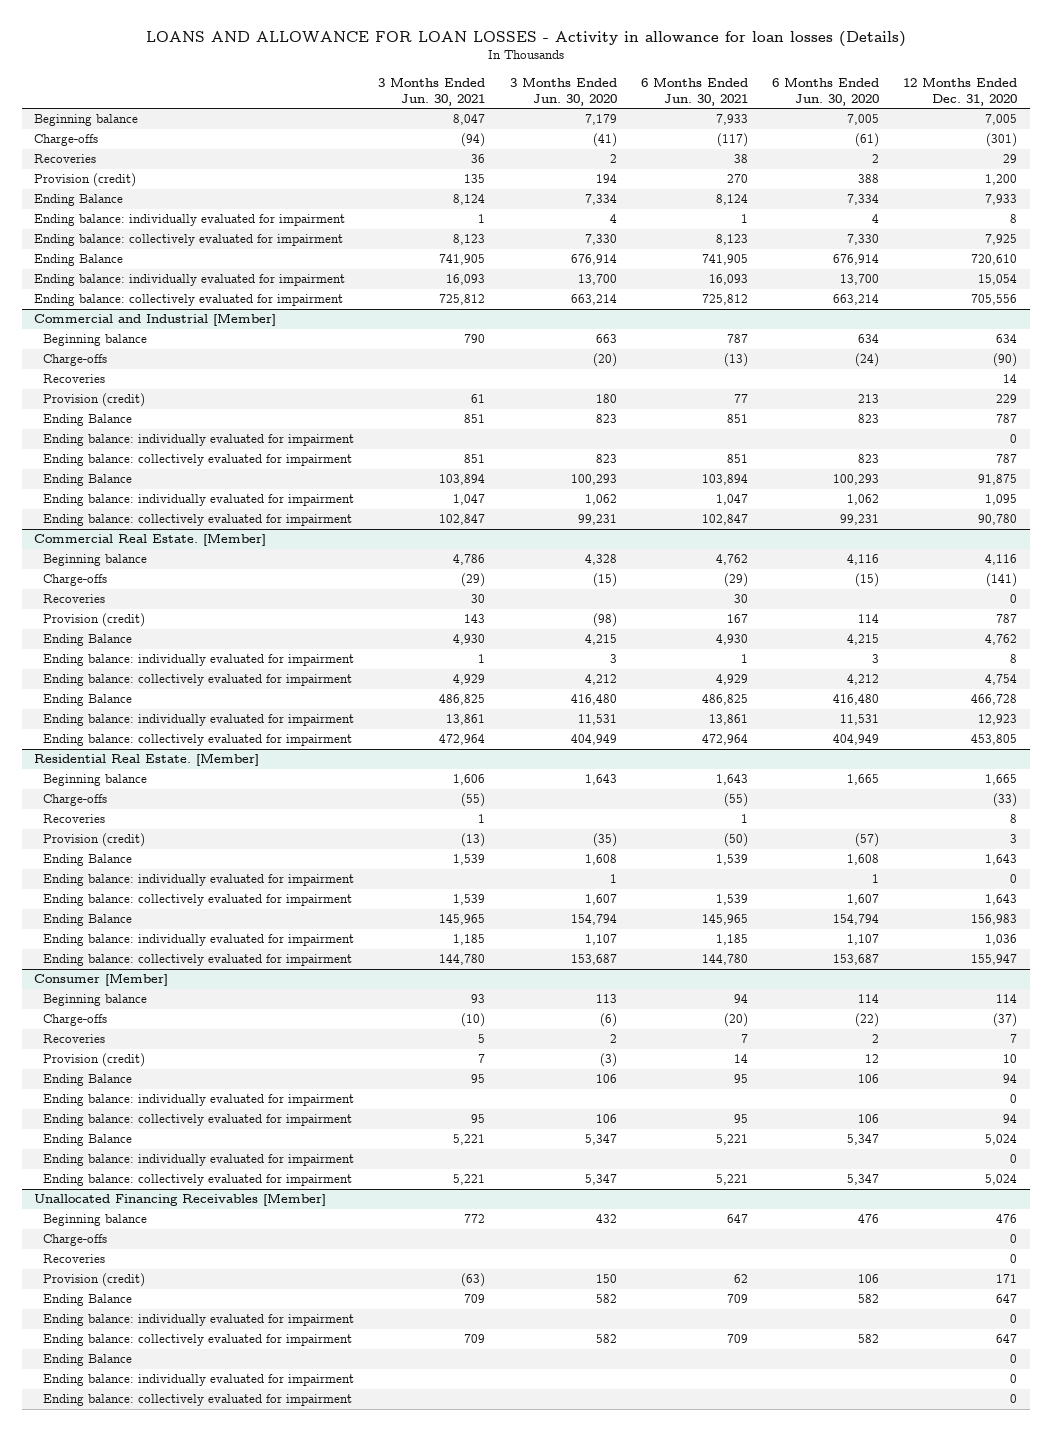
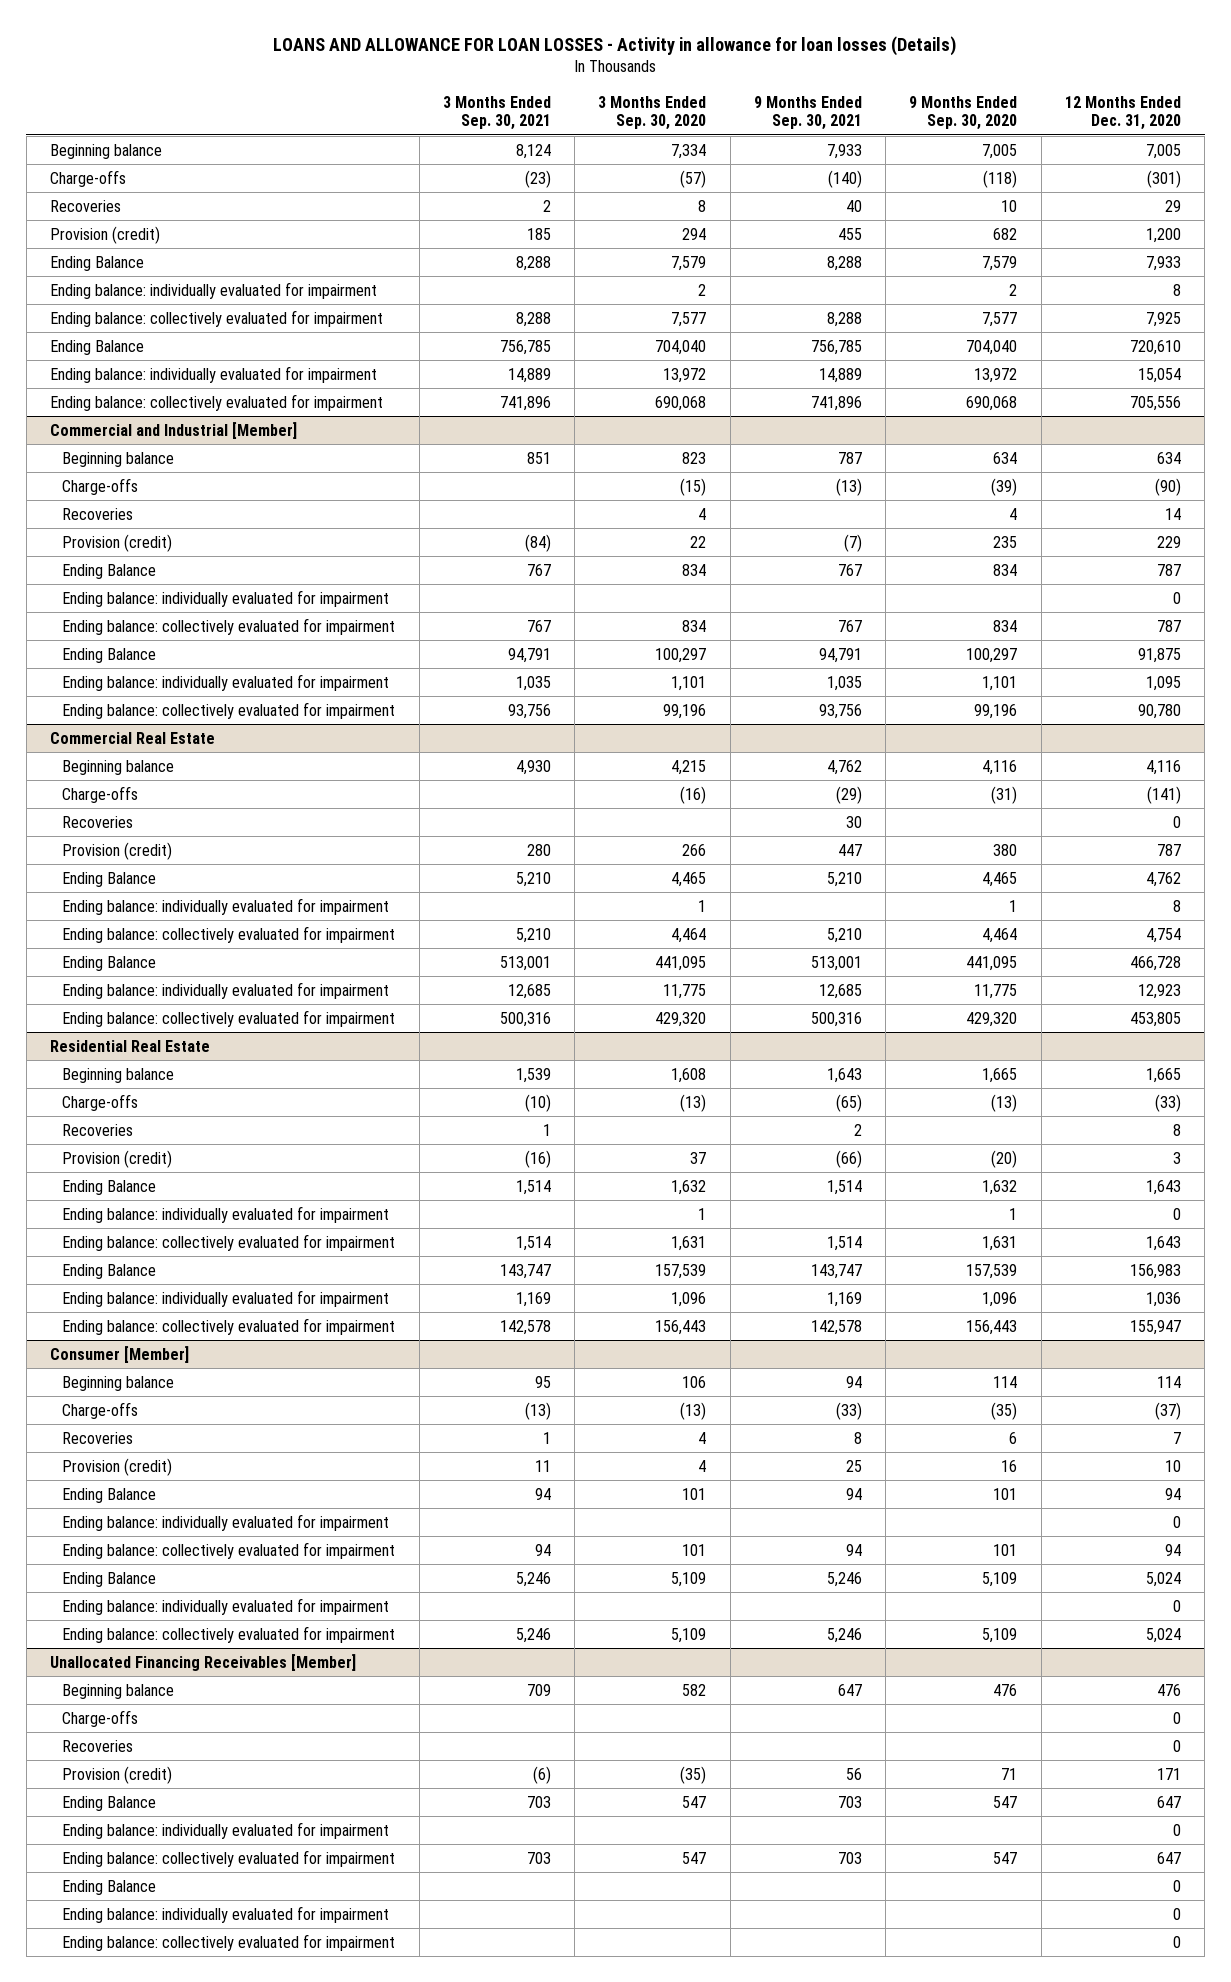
- | 3 Months Ended Jun. 30, 2021 | 3 Months Ended Jun. 30, 2020 | 6 Months Ended Jun. 30, 2021 | 6 Months Ended Jun. 30, 2020 | 12 Months Ended Dec. 31, 2020
+ | 3 Months Ended Sep. 30, 2021 | 3 Months Ended Sep. 30, 2020 | 9 Months Ended Sep. 30, 2021 | 9 Months Ended Sep. 30, 2020 | 12 Months Ended Dec. 31, 2020
- Commercial Real Estate. [Member]
+ Commercial Real Estate
- Residential Real Estate. [Member]
+ Residential Real Estate

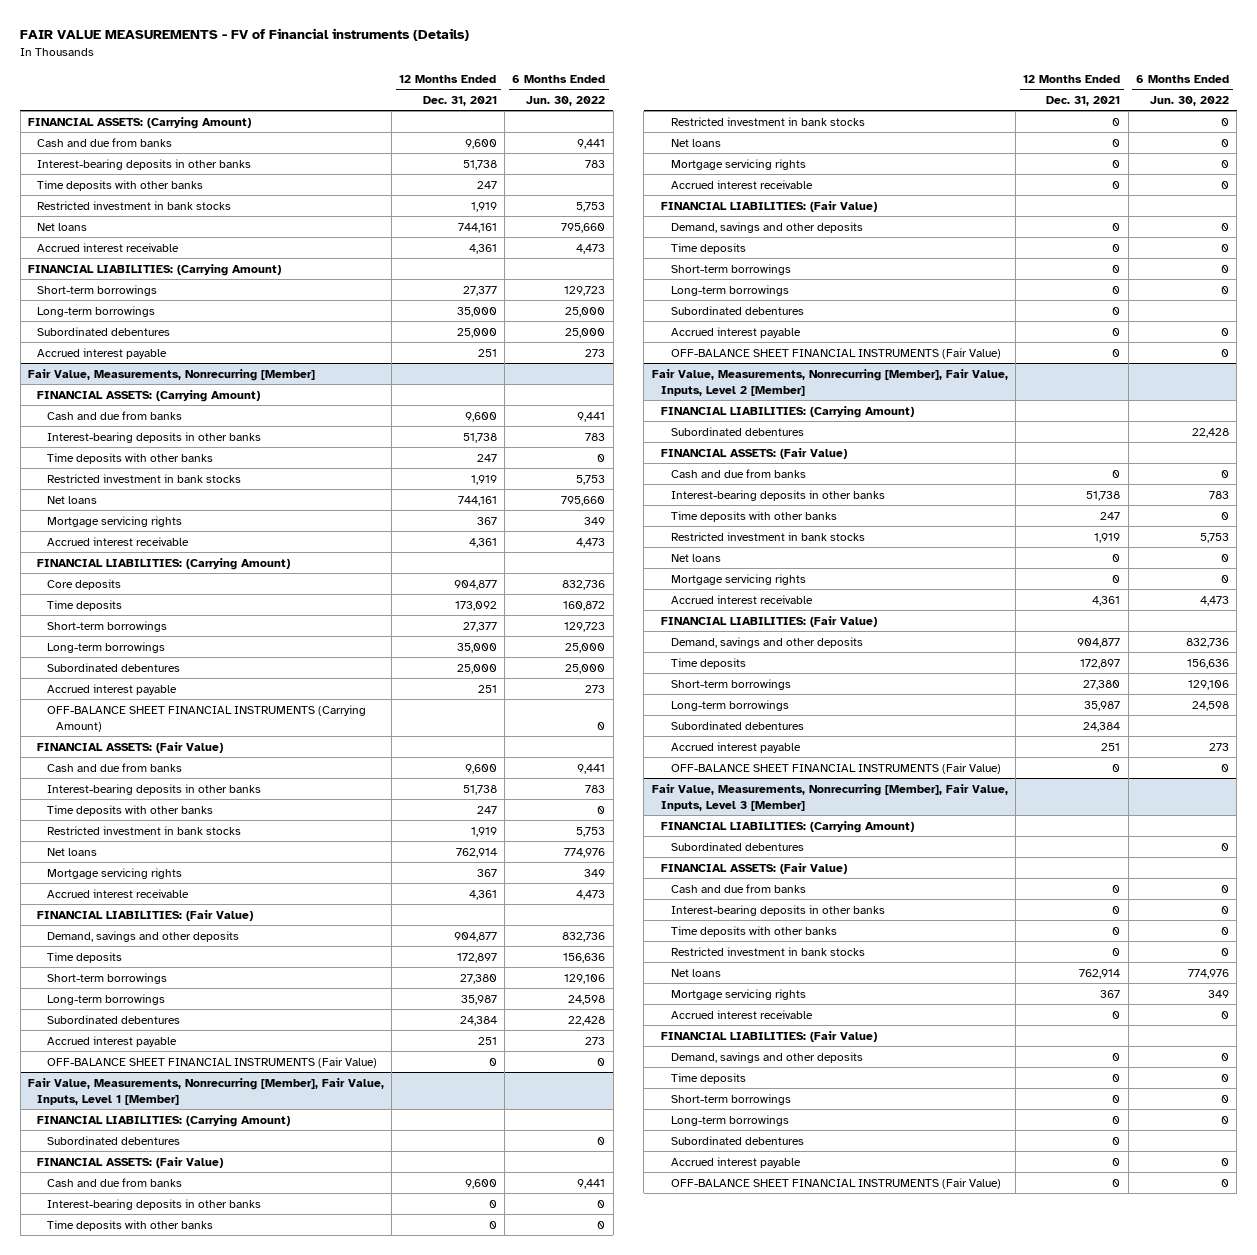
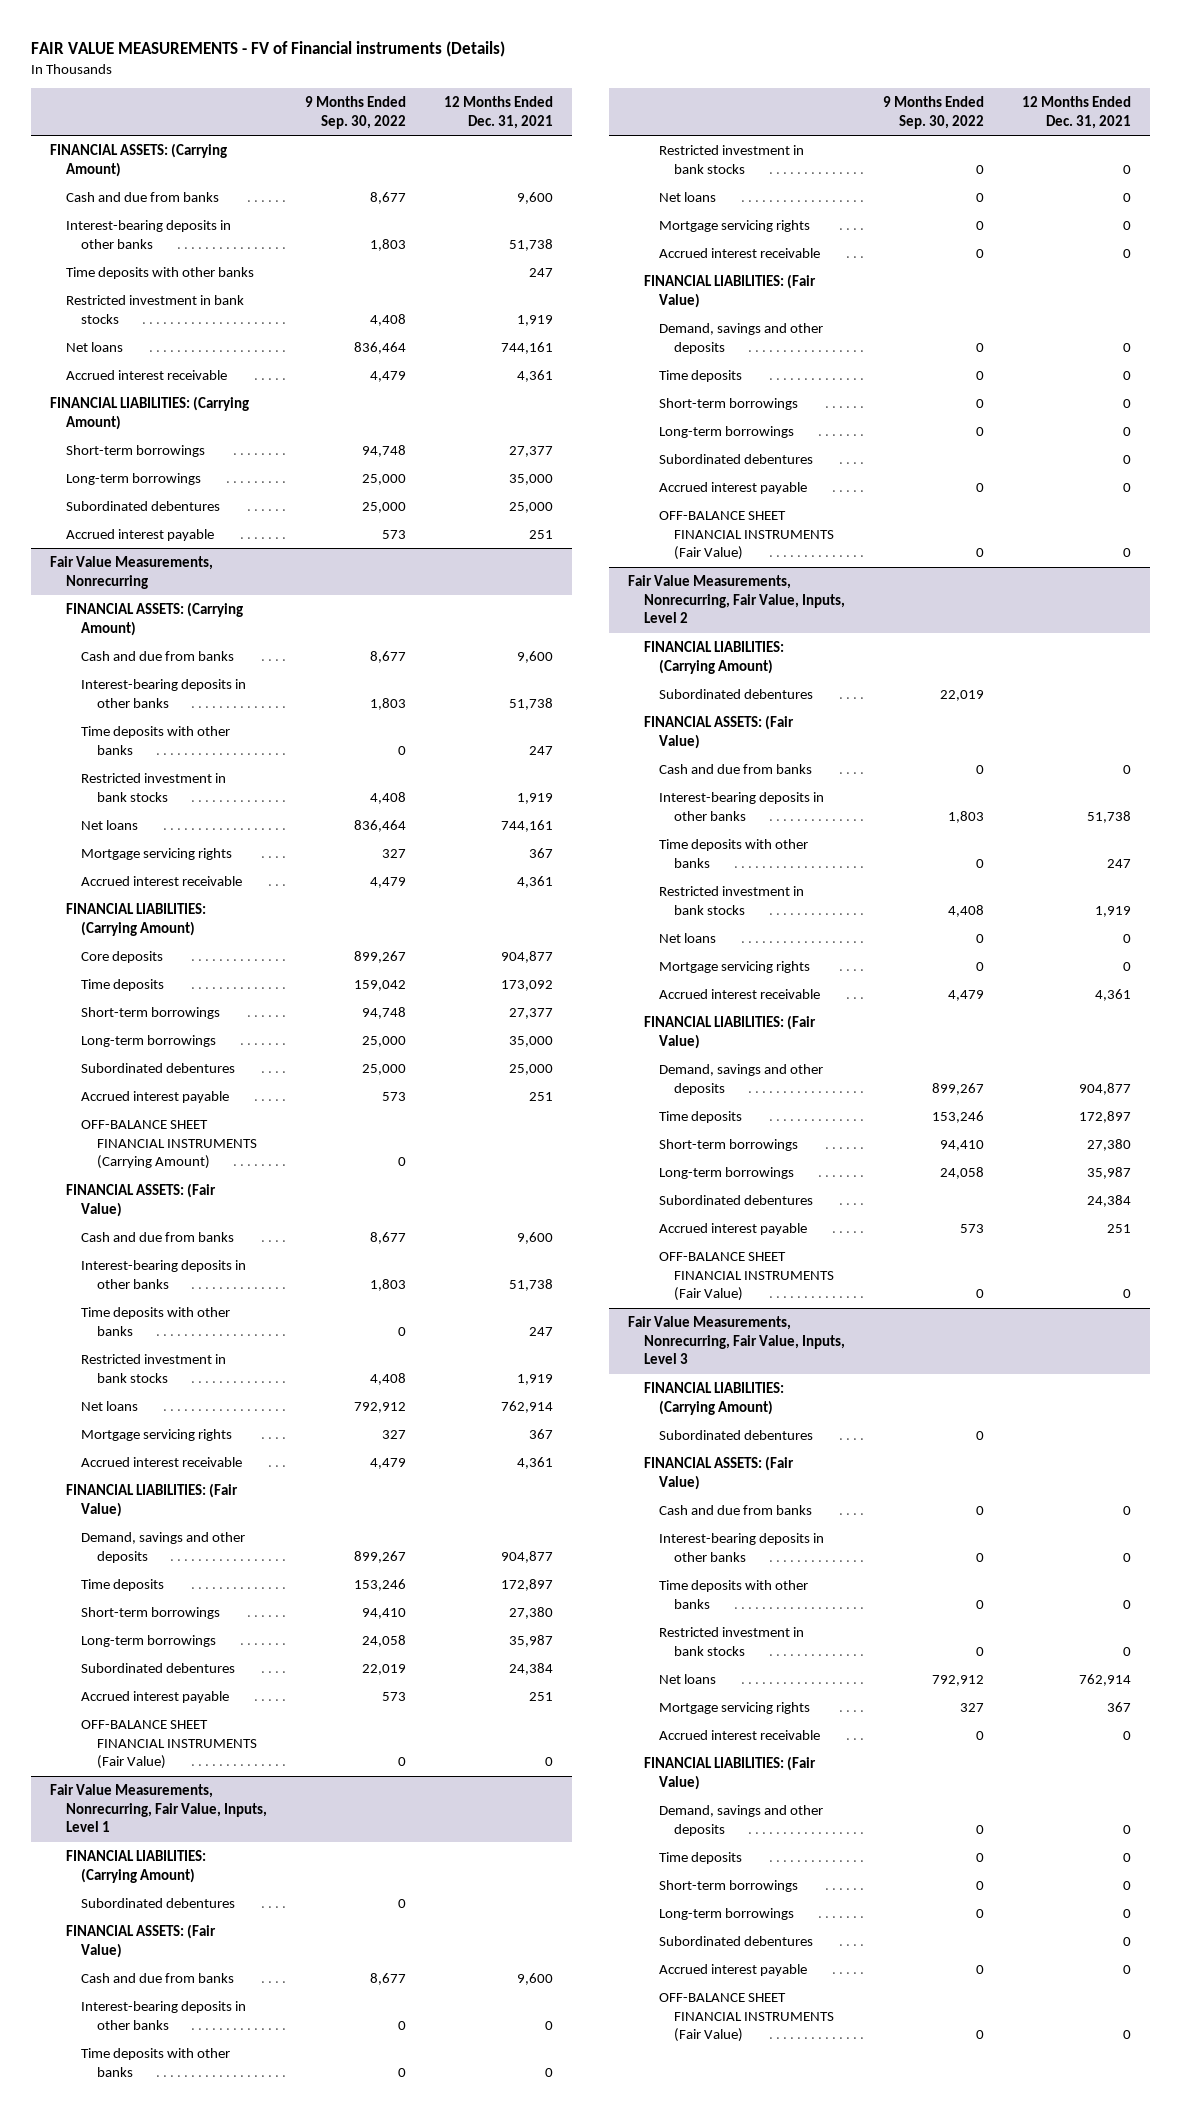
- | 12 Months Ended Dec. 31, 2021 | 6 Months Ended Jun. 30, 2022
+ | 9 Months Ended Sep. 30, 2022 | 12 Months Ended Dec. 31, 2021
- Fair Value, Measurements, Nonrecurring [Member]
+ Fair Value Measurements, Nonrecurring
- Fair Value, Measurements, Nonrecurring [Member], Fair Value, Inputs, Level 1 [Member]
+ Fair Value Measurements, Nonrecurring, Fair Value, Inputs, Level 1
- Fair Value, Measurements, Nonrecurring [Member], Fair Value, Inputs, Level 2 [Member]
+ Fair Value Measurements, Nonrecurring, Fair Value, Inputs, Level 2
- Fair Value, Measurements, Nonrecurring [Member], Fair Value, Inputs, Level 3 [Member]
+ Fair Value Measurements, Nonrecurring, Fair Value, Inputs, Level 3

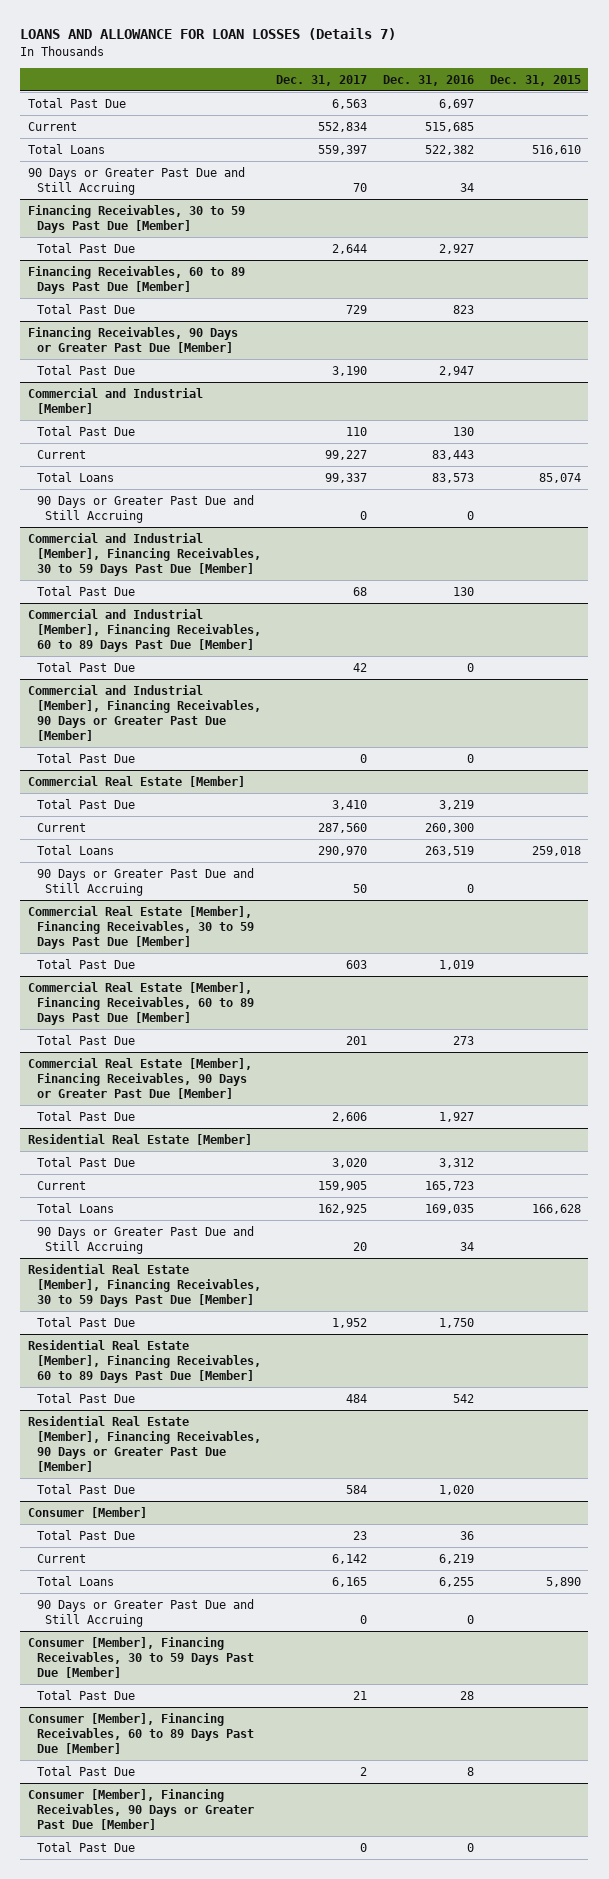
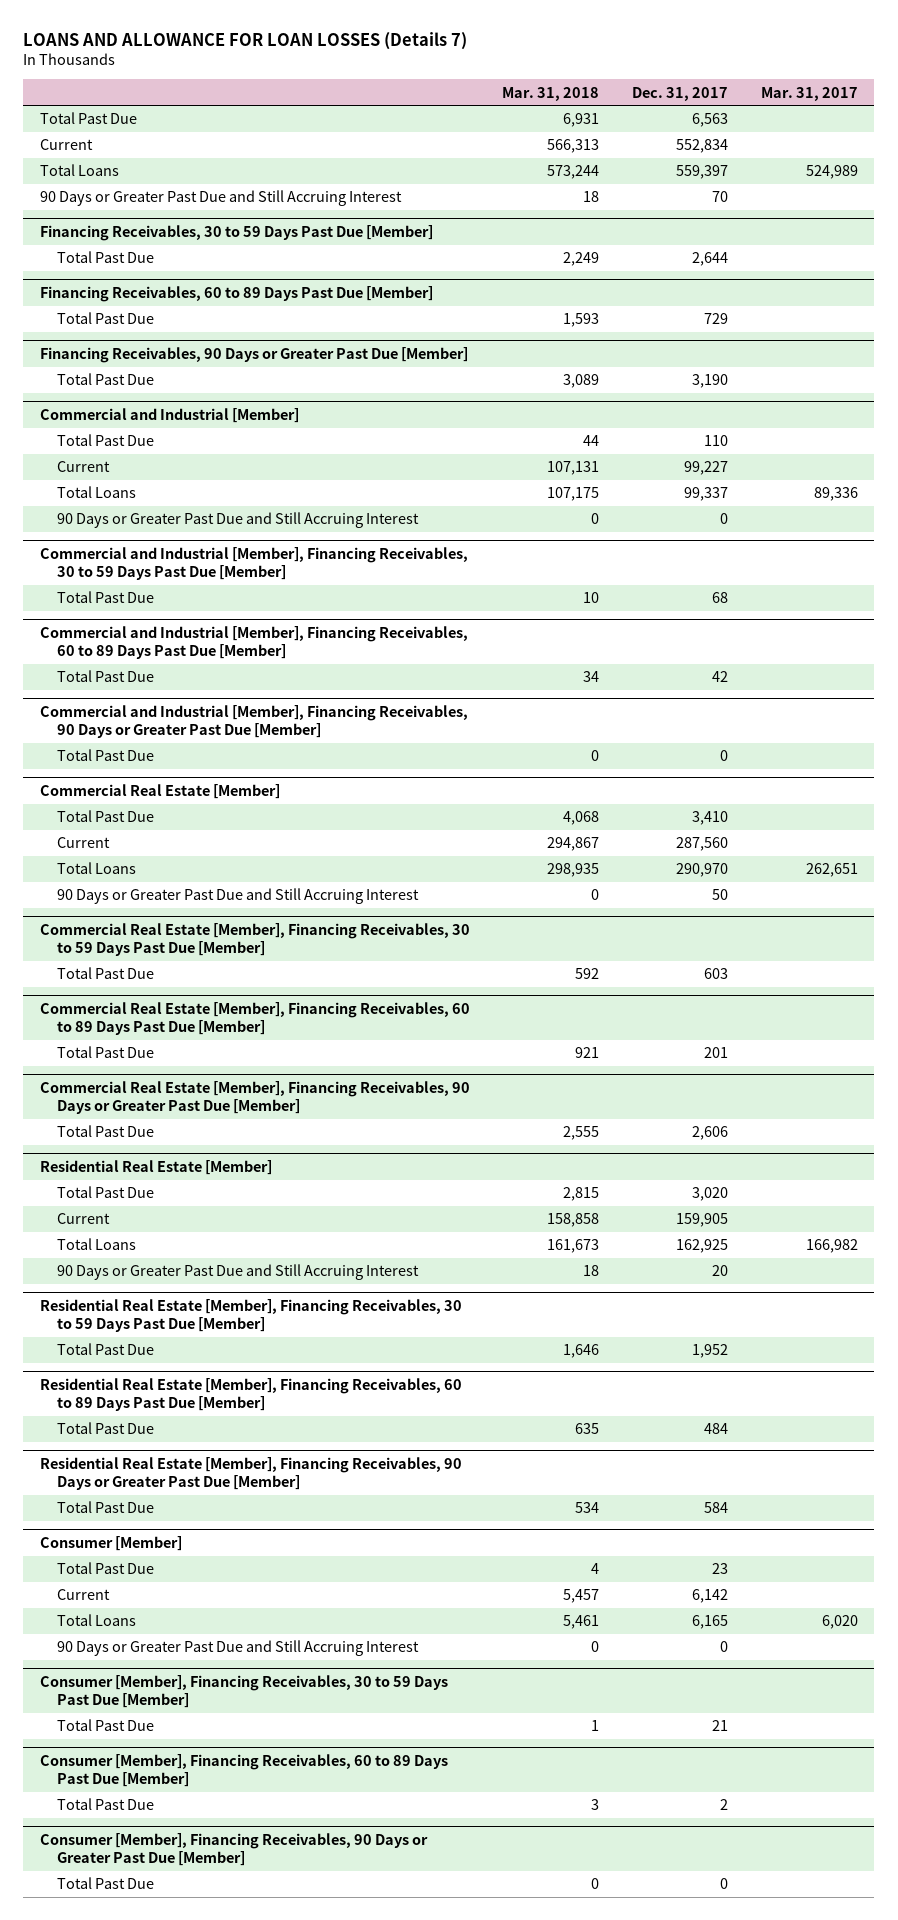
- | Dec. 31, 2017 | Dec. 31, 2016 | Dec. 31, 2015
+ | Mar. 31, 2018 | Dec. 31, 2017 | Mar. 31, 2017
- 90 Days or Greater Past Due and Still Accruing | 70 | 34 |
+ 90 Days or Greater Past Due and Still Accruing Interest | 18 | 70 |
@ Commercial and Industrial [Member]
- 90 Days or Greater Past Due and Still Accruing | 0 | 0 |
+ 90 Days or Greater Past Due and Still Accruing Interest | 0 | 0 |
@ Commercial Real Estate [Member]
- 90 Days or Greater Past Due and Still Accruing | 50 | 0 |
+ 90 Days or Greater Past Due and Still Accruing Interest | 0 | 50 |
@ Residential Real Estate [Member]
- 90 Days or Greater Past Due and Still Accruing | 20 | 34 |
+ 90 Days or Greater Past Due and Still Accruing Interest | 18 | 20 |
@ Consumer [Member]
- 90 Days or Greater Past Due and Still Accruing | 0 | 0 |
+ 90 Days or Greater Past Due and Still Accruing Interest | 0 | 0 |

